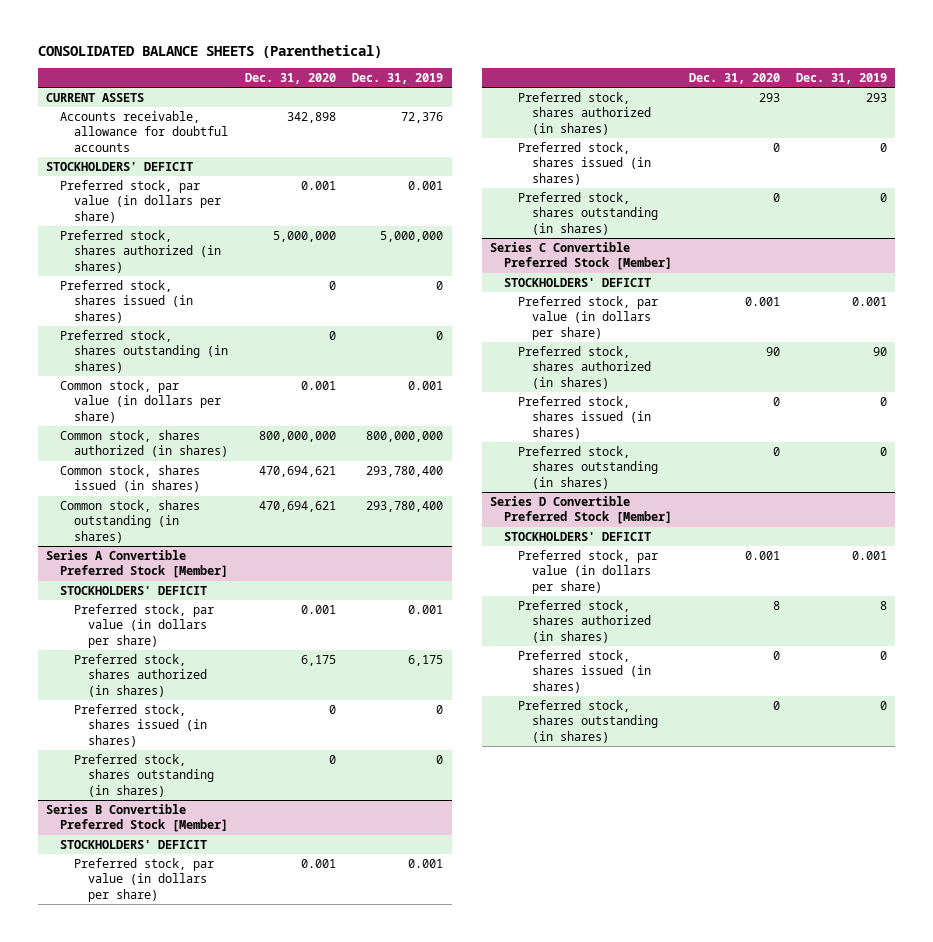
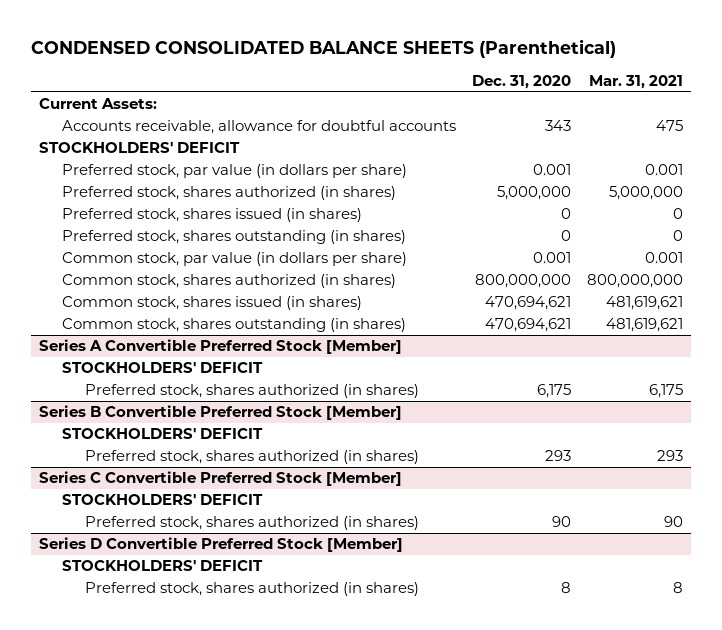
- CONSOLIDATED BALANCE SHEETS (Parenthetical)
+ CONDENSED CONSOLIDATED BALANCE SHEETS (Parenthetical)
- | Dec. 31, 2020 | Dec. 31, 2019
+ | Dec. 31, 2020 | Mar. 31, 2021
- CURRENT ASSETS
- Accounts receivable, allowance for doubtful accounts | 342,898 | 72,376
+ Current Assets:
+ Accounts receivable, allowance for doubtful accounts | 343 | 475
@ Series A Convertible Preferred Stock [Member]
- Preferred stock, par value (in dollars per share) | 0.001 | 0.001
- Preferred stock, shares issued (in shares) | 0 | 0
- Preferred stock, shares outstanding (in shares) | 0 | 0
@ Series B Convertible Preferred Stock [Member]
- Preferred stock, par value (in dollars per share) | 0.001 | 0.001
- Preferred stock, shares issued (in shares) | 0 | 0
- Preferred stock, shares outstanding (in shares) | 0 | 0
@ Series C Convertible Preferred Stock [Member]
- Preferred stock, par value (in dollars per share) | 0.001 | 0.001
- Preferred stock, shares issued (in shares) | 0 | 0
- Preferred stock, shares outstanding (in shares) | 0 | 0
@ Series D Convertible Preferred Stock [Member]
- Preferred stock, par value (in dollars per share) | 0.001 | 0.001
- Preferred stock, shares issued (in shares) | 0 | 0
- Preferred stock, shares outstanding (in shares) | 0 | 0

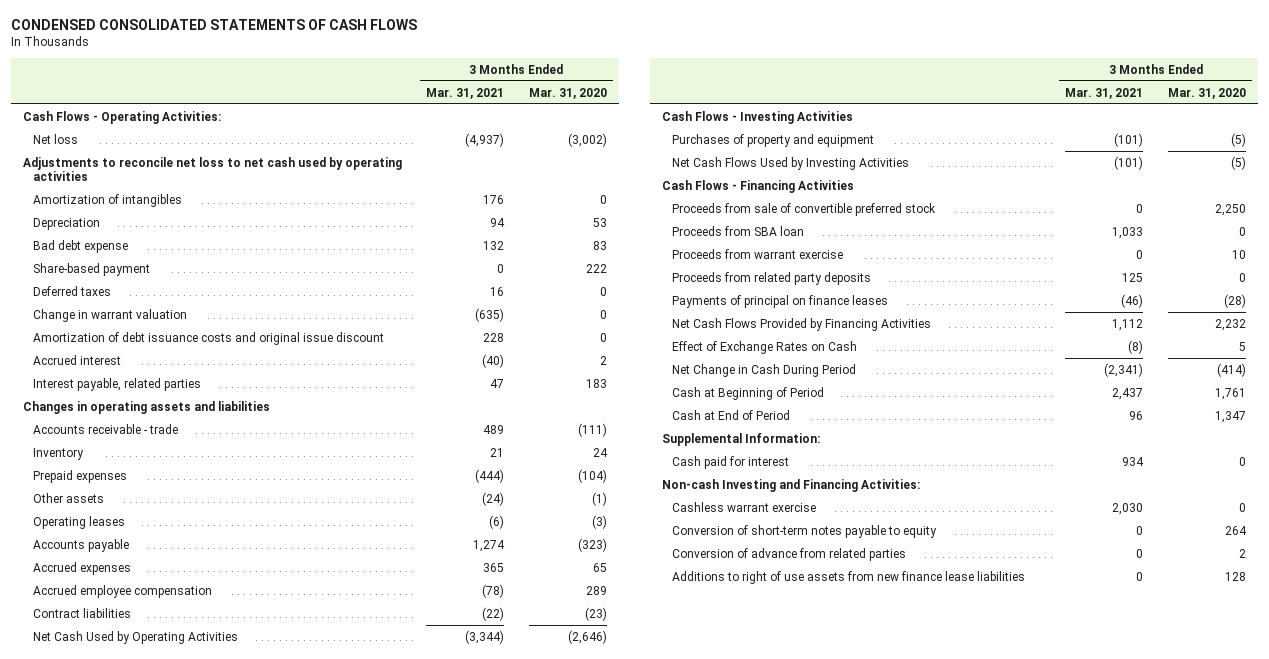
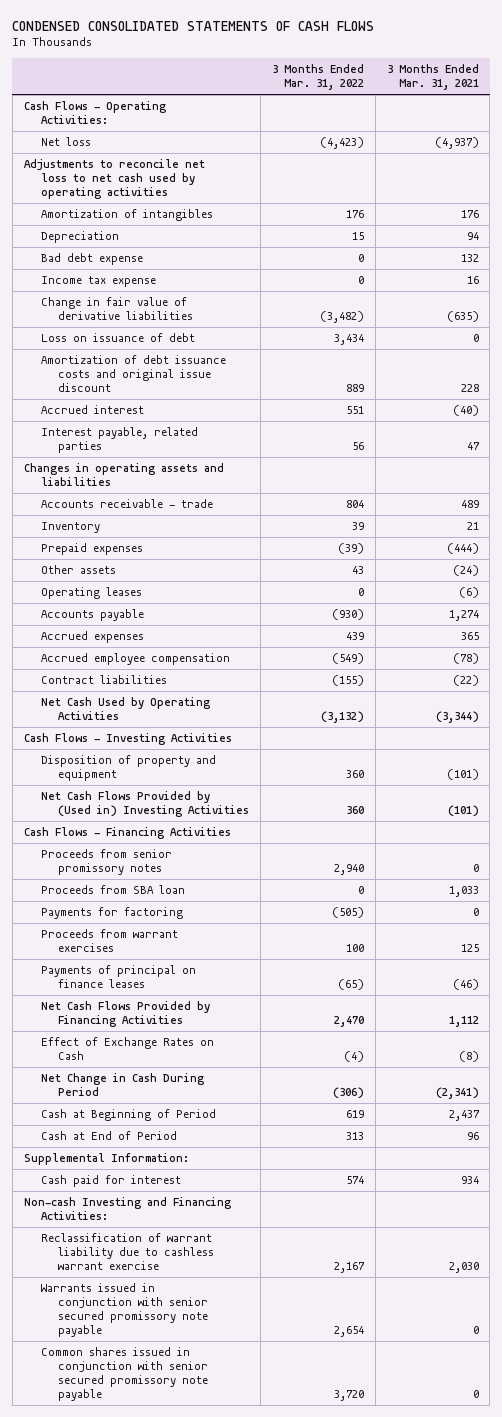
- | 3 Months Ended Mar. 31, 2021 | 3 Months Ended Mar. 31, 2020
+ | 3 Months Ended Mar. 31, 2022 | 3 Months Ended Mar. 31, 2021
- Share-based payment | 0 | 222
- Deferred taxes | 16 | 0
- Change in warrant valuation | (635) | 0
+ Income tax expense | 0 | 16
+ Change in fair value of derivative liabilities | (3,482) | (635)
+ Loss on issuance of debt | 3,434 | 0
- Purchases of property and equipment | (101) | (5)
- Net Cash Flows Used by Investing Activities | (101) | (5)
+ Disposition of property and equipment | 360 | (101)
+ Net Cash Flows Provided by (Used in) Investing Activities | 360 | (101)
- Proceeds from sale of convertible preferred stock | 0 | 2,250
+ Proceeds from senior promissory notes | 2,940 | 0
- Proceeds from warrant exercise | 0 | 10
- Proceeds from related party deposits | 125 | 0
+ Payments for factoring | (505) | 0
+ Proceeds from warrant exercises | 100 | 125
- Cashless warrant exercise | 2,030 | 0
- Conversion of short-term notes payable to equity | 0 | 264
- Conversion of advance from related parties | 0 | 2
- Additions to right of use assets from new finance lease liabilities | 0 | 128
+ Reclassification of warrant liability due to cashless warrant exercise | 2,167 | 2,030
+ Warrants issued in conjunction with senior secured promissory note payable | 2,654 | 0
+ Common shares issued in conjunction with senior secured promissory note payable | 3,720 | 0

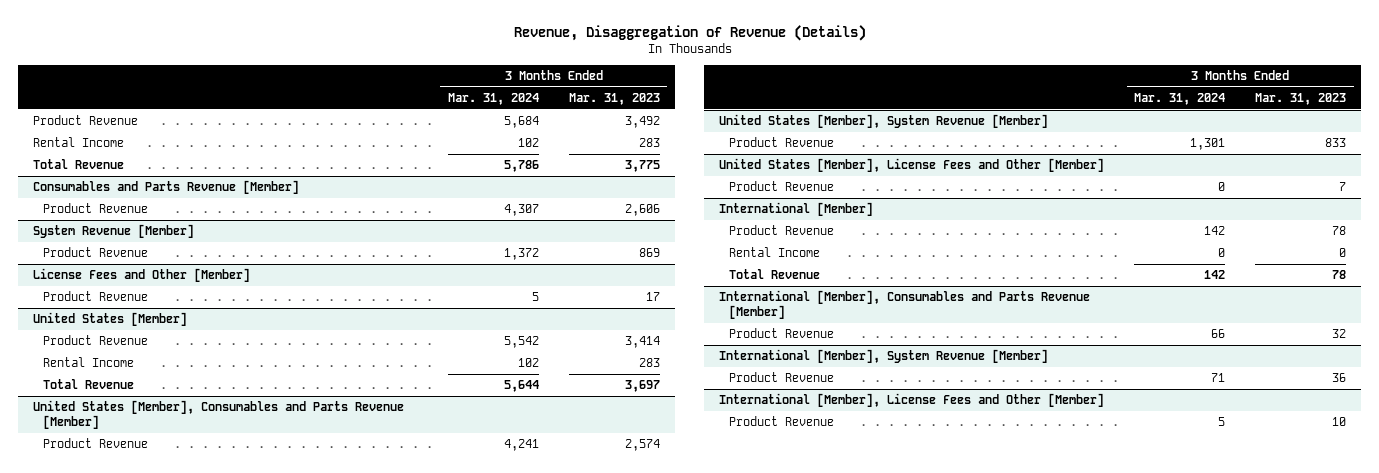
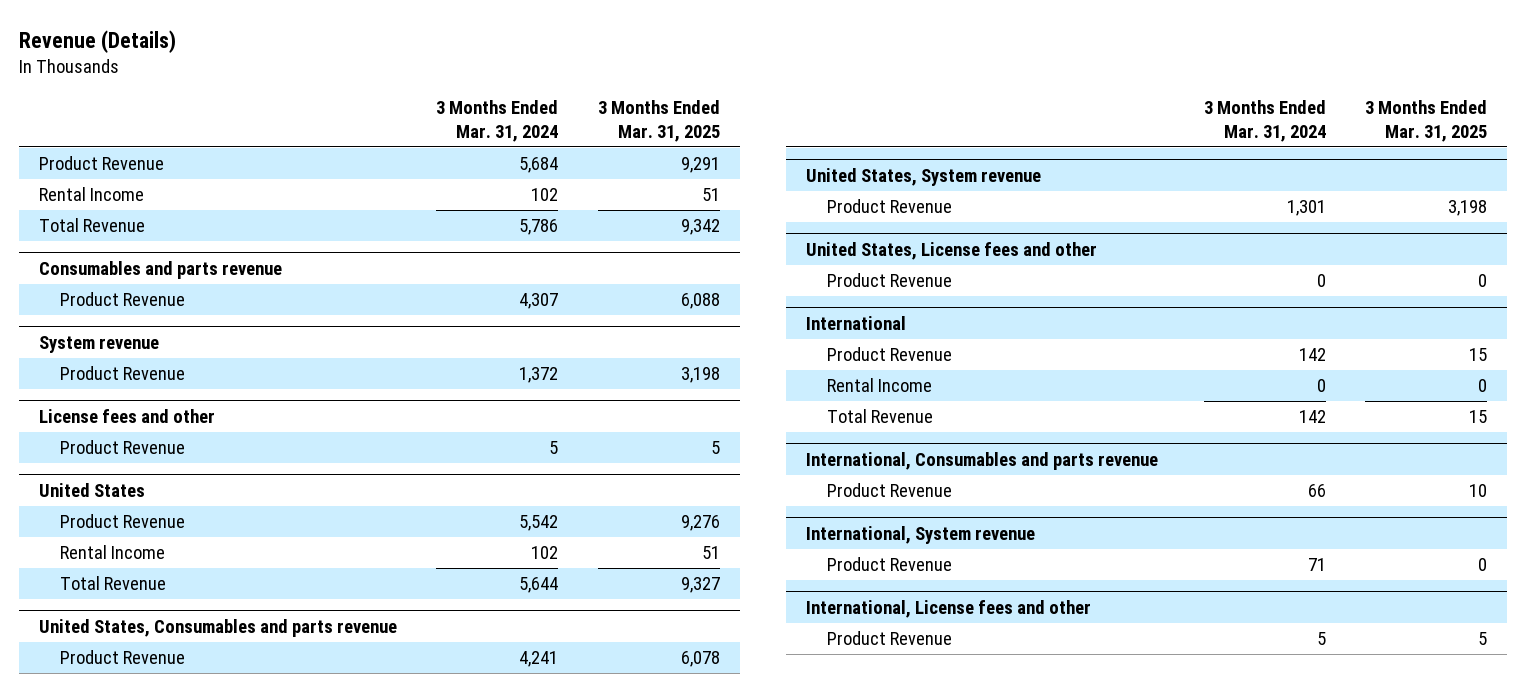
- Revenue, Disaggregation of Revenue (Details)
+ Revenue (Details)
- | 3 Months Ended Mar. 31, 2024 | 3 Months Ended Mar. 31, 2023
+ | 3 Months Ended Mar. 31, 2024 | 3 Months Ended Mar. 31, 2025
- Consumables and Parts Revenue [Member]
+ Consumables and parts revenue
- System Revenue [Member]
+ System revenue
- License Fees and Other [Member]
+ License fees and other
- United States [Member]
+ United States
- United States [Member], Consumables and Parts Revenue [Member]
+ United States, Consumables and parts revenue
- United States [Member], System Revenue [Member]
+ United States, System revenue
- United States [Member], License Fees and Other [Member]
+ United States, License fees and other
- International [Member]
+ International
- International [Member], Consumables and Parts Revenue [Member]
+ International, Consumables and parts revenue
- International [Member], System Revenue [Member]
+ International, System revenue
- International [Member], License Fees and Other [Member]
+ International, License fees and other

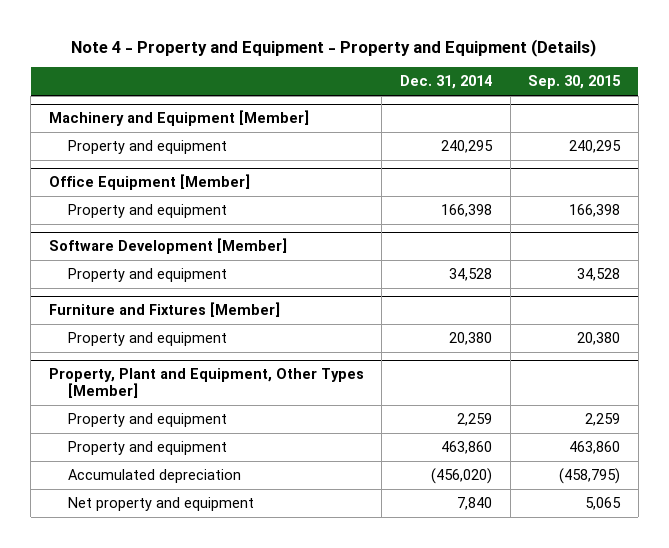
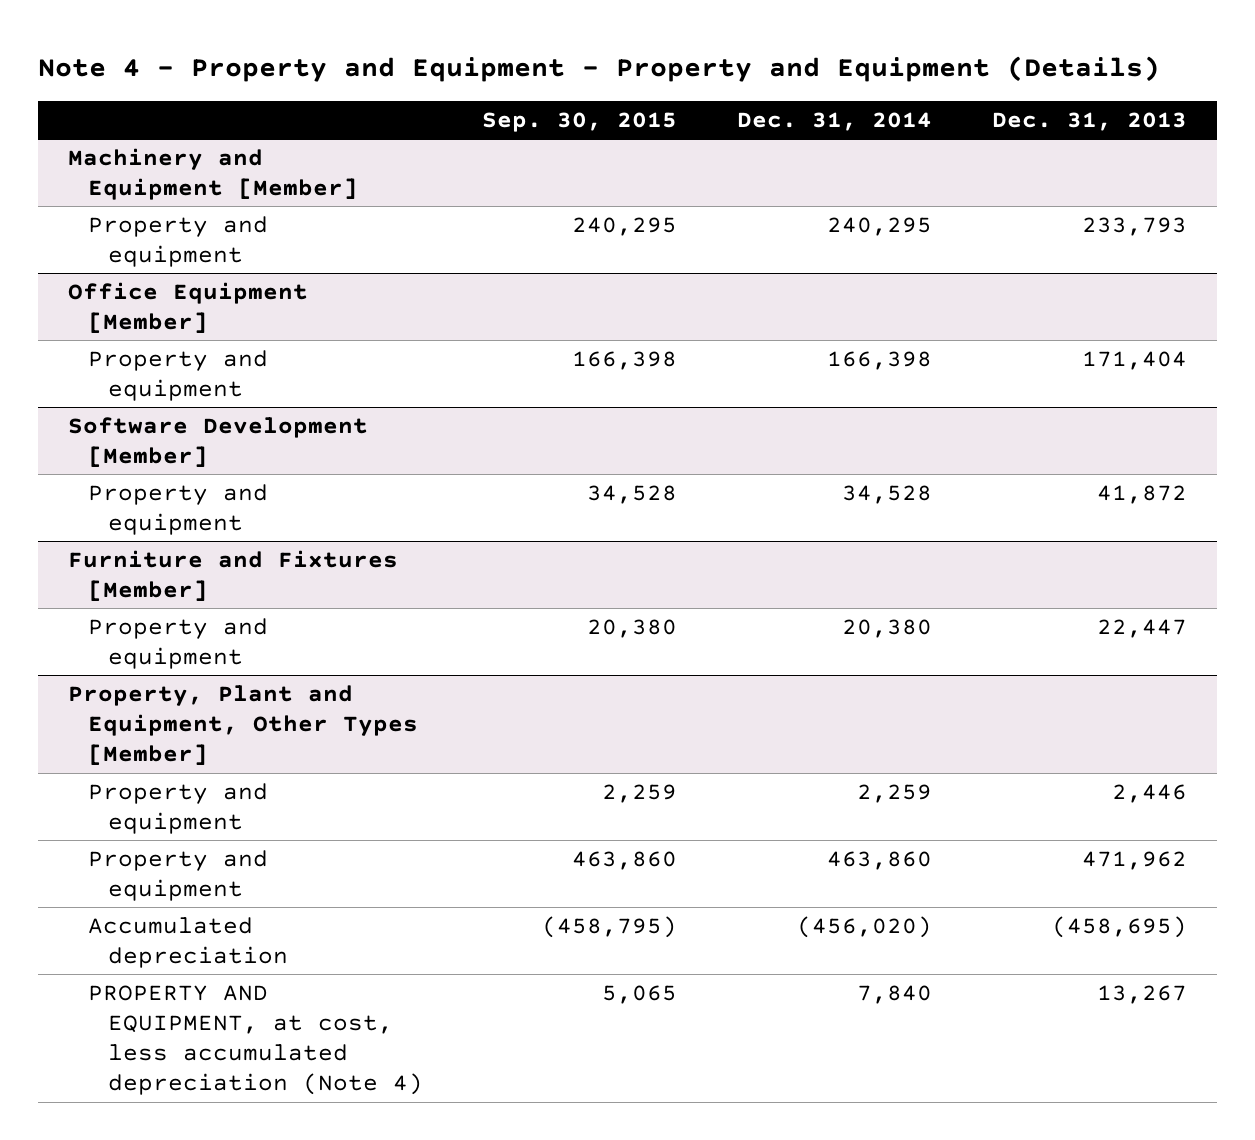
- | Dec. 31, 2014 | Sep. 30, 2015
+ | Sep. 30, 2015 | Dec. 31, 2014 | Dec. 31, 2013
@ Property, Plant and Equipment, Other Types [Member]
- Net property and equipment | 7,840 | 5,065
+ PROPERTY AND EQUIPMENT, at cost, less accumulated depreciation (Note 4) | 5,065 | 7,840 | 13,267

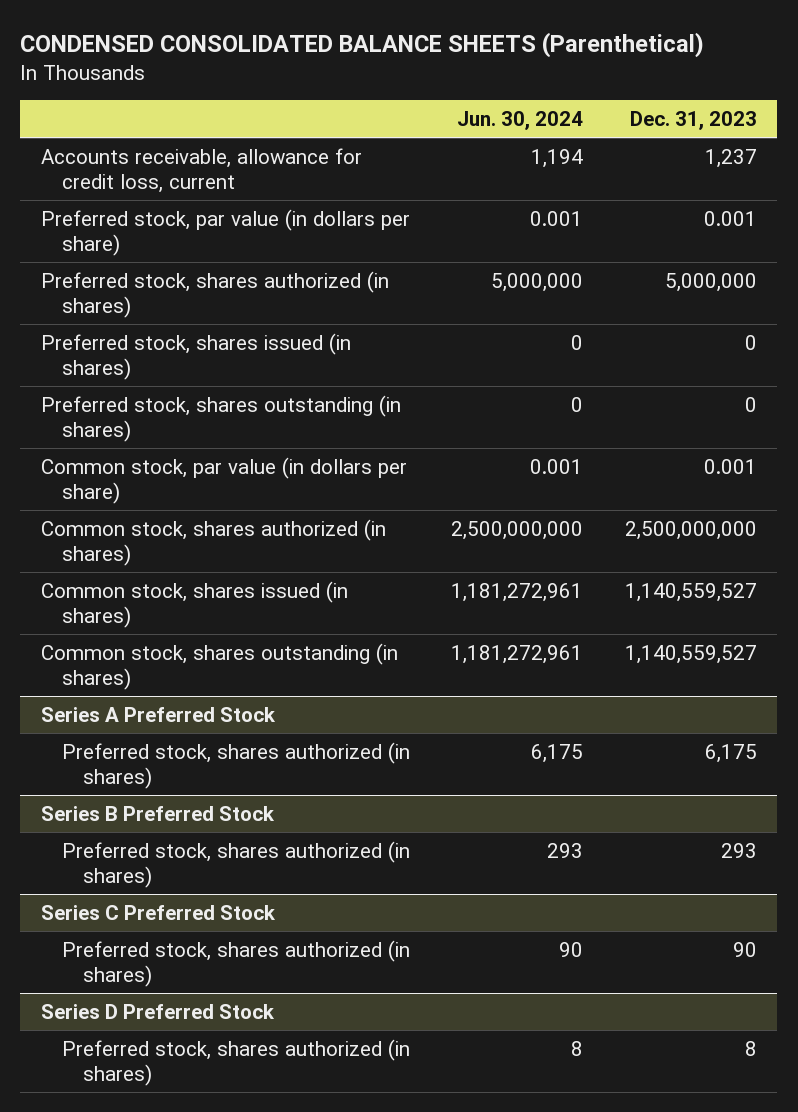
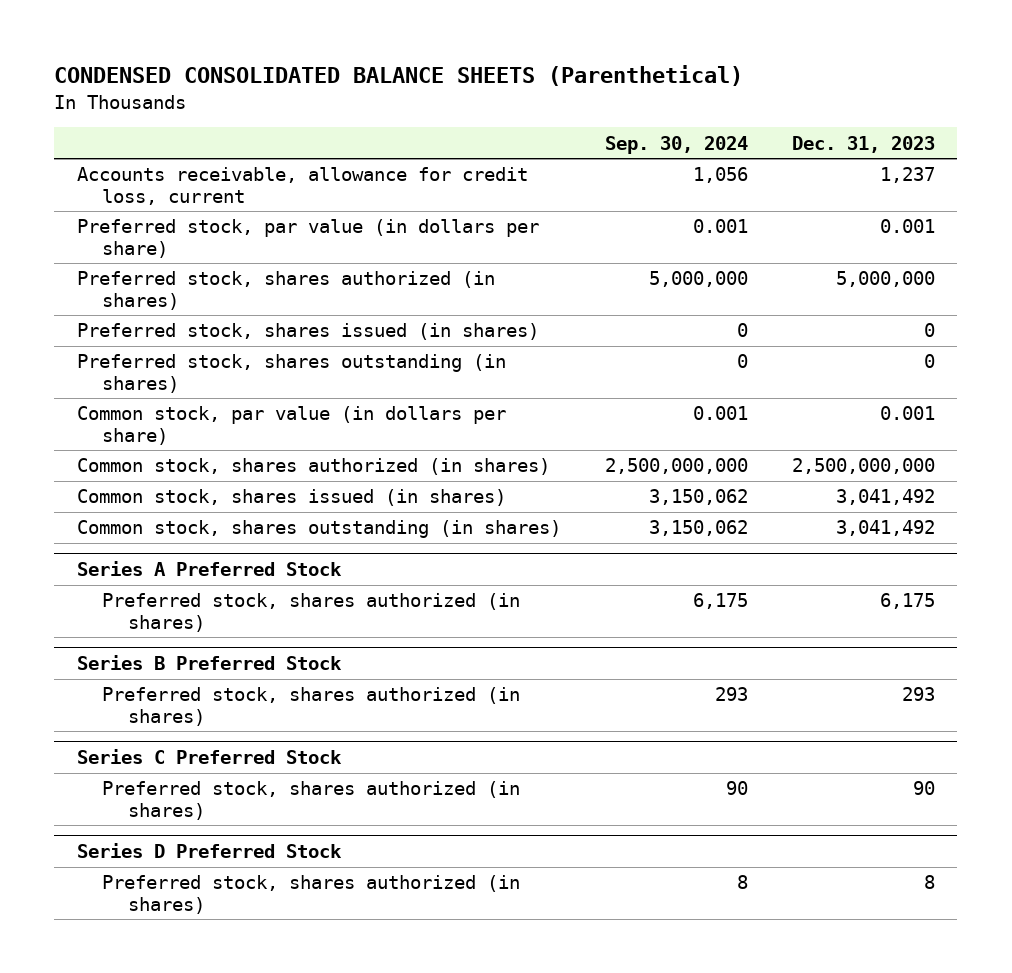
- | Jun. 30, 2024 | Dec. 31, 2023
+ | Sep. 30, 2024 | Dec. 31, 2023
- Common stock, shares issued (in shares) | 1,181,272,961 | 1,140,559,527
- Common stock, shares outstanding (in shares) | 1,181,272,961 | 1,140,559,527
+ Common stock, shares issued (in shares) | 3,150,062 | 3,041,492
+ Common stock, shares outstanding (in shares) | 3,150,062 | 3,041,492

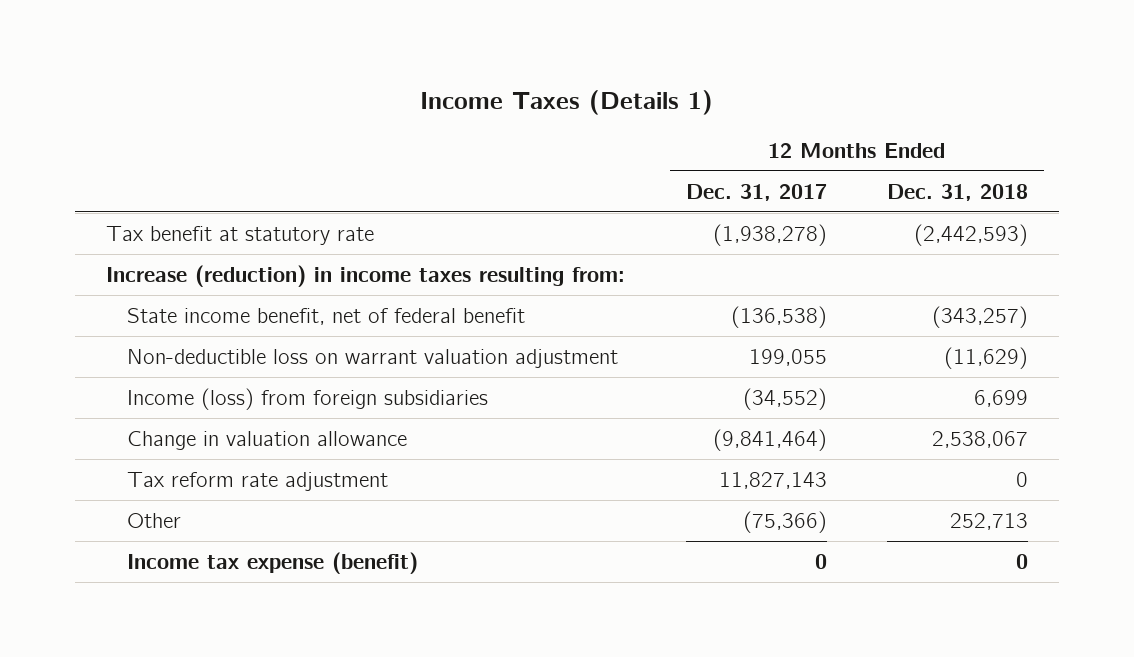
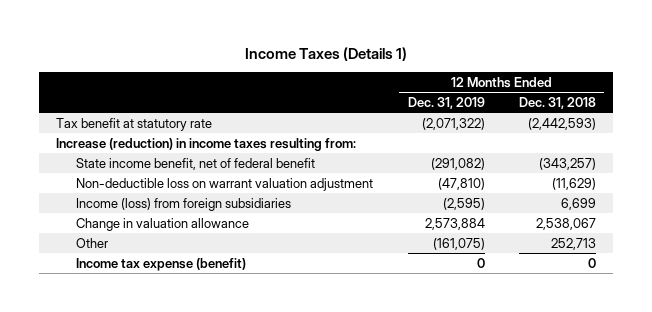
- | 12 Months Ended Dec. 31, 2017 | 12 Months Ended Dec. 31, 2018
+ | 12 Months Ended Dec. 31, 2019 | 12 Months Ended Dec. 31, 2018
- Tax reform rate adjustment | 11,827,143 | 0

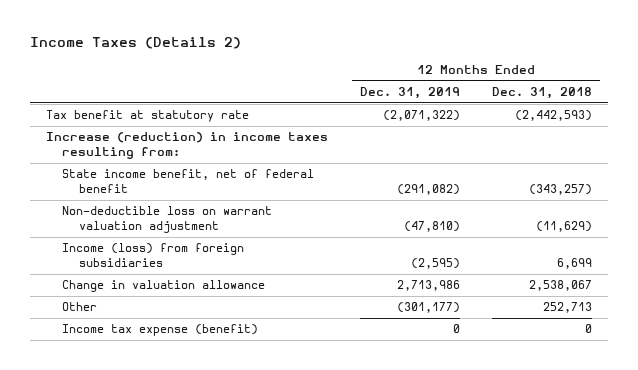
- Income Taxes (Details 1)
+ Income Taxes (Details 2)
- Change in valuation allowance | 2,573,884 | 2,538,067
- Other | (161,075) | 252,713
+ Change in valuation allowance | 2,713,986 | 2,538,067
+ Other | (301,177) | 252,713

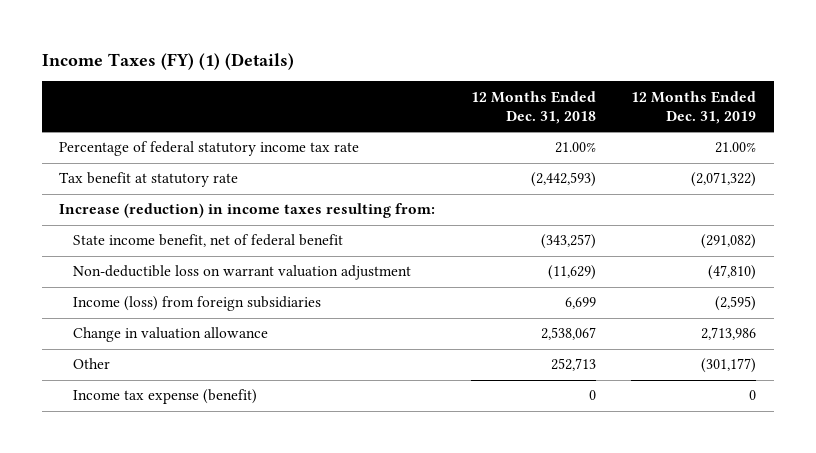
- Income Taxes (Details 2)
+ Income Taxes (FY) (1) (Details)
- | 12 Months Ended Dec. 31, 2019 | 12 Months Ended Dec. 31, 2018
+ | 12 Months Ended Dec. 31, 2018 | 12 Months Ended Dec. 31, 2019
+ Percentage of federal statutory income tax rate | 21.00% | 21.00%

